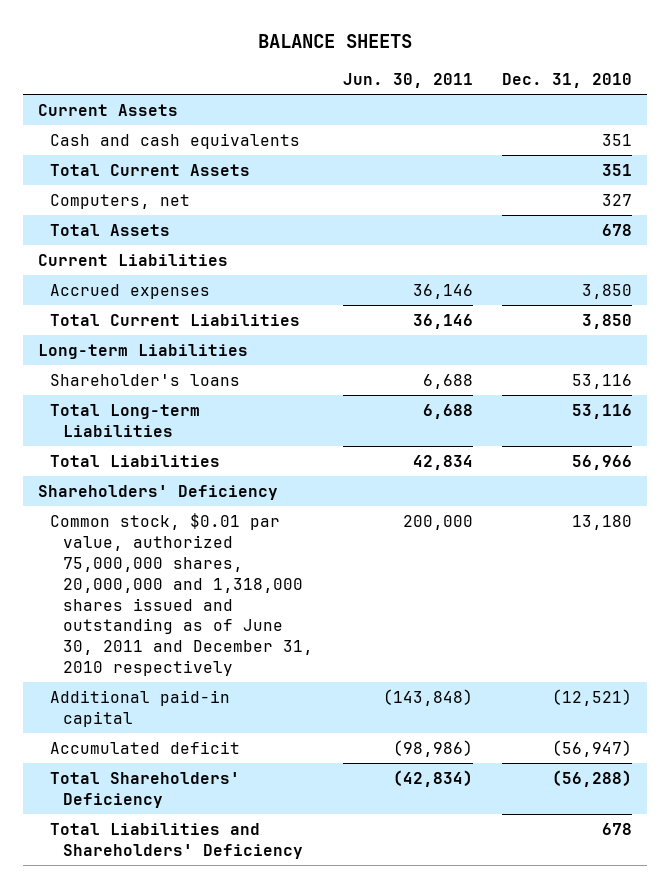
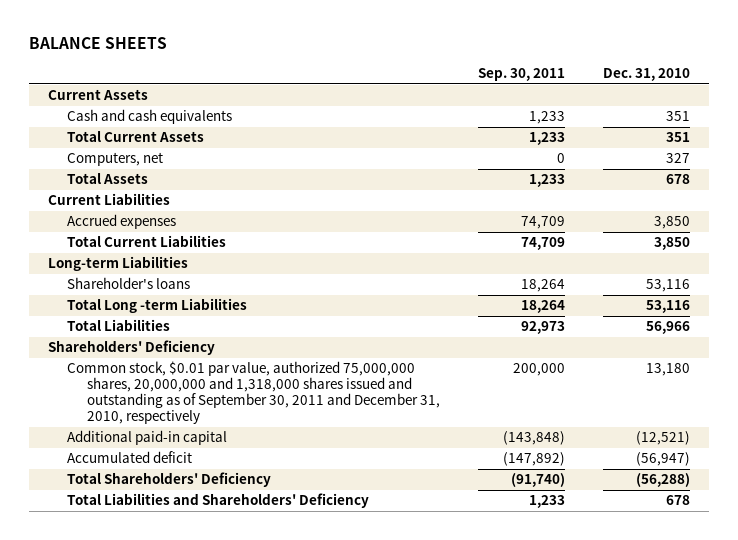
- | Jun. 30, 2011 | Dec. 31, 2010
+ | Sep. 30, 2011 | Dec. 31, 2010
- Total Long-term Liabilities | 6,688 | 53,116
+ Total Long -term Liabilities | 18,264 | 53,116
- Common stock, $0.01 par value, authorized 75,000,000 shares, 20,000,000 and 1,318,000 shares issued and outstanding as of June 30, 2011 and December 31, 2010 respectively | 200,000 | 13,180
+ Common stock, $0.01 par value, authorized 75,000,000 shares, 20,000,000 and 1,318,000 shares issued and outstanding as of September 30, 2011 and December 31, 2010, respectively | 200,000 | 13,180

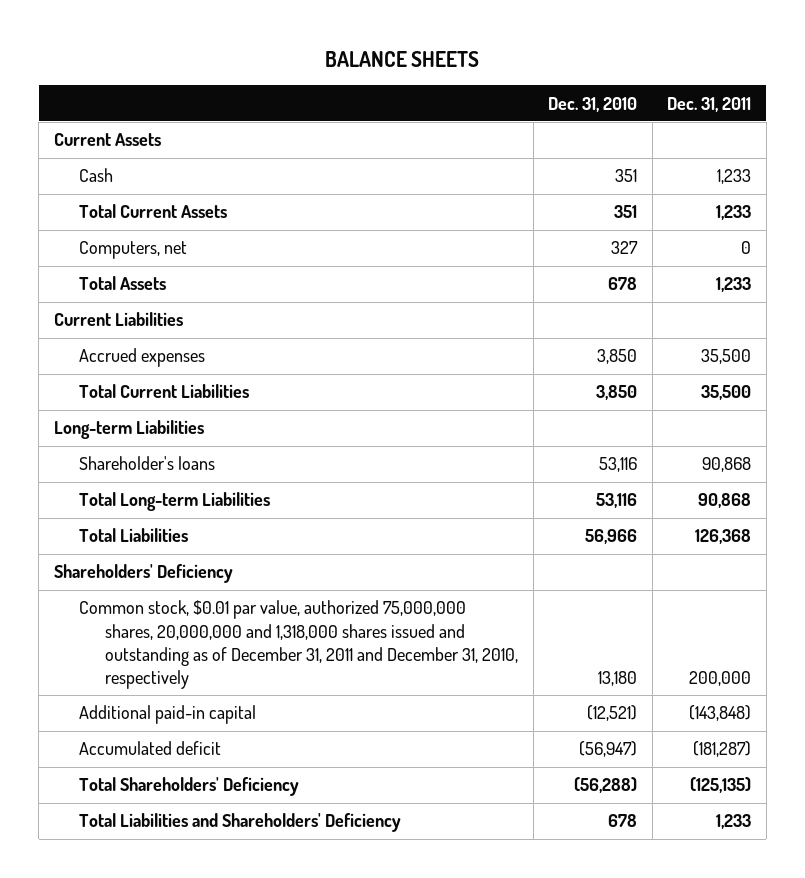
- | Sep. 30, 2011 | Dec. 31, 2010
+ | Dec. 31, 2010 | Dec. 31, 2011
- Cash and cash equivalents | 1,233 | 351
+ Cash | 351 | 1,233
- Total Long -term Liabilities | 18,264 | 53,116
+ Total Long-term Liabilities | 53,116 | 90,868
- Common stock, $0.01 par value, authorized 75,000,000 shares, 20,000,000 and 1,318,000 shares issued and outstanding as of September 30, 2011 and December 31, 2010, respectively | 200,000 | 13,180
+ Common stock, $0.01 par value, authorized 75,000,000 shares, 20,000,000 and 1,318,000 shares issued and outstanding as of December 31, 2011 and December 31, 2010, respectively | 13,180 | 200,000

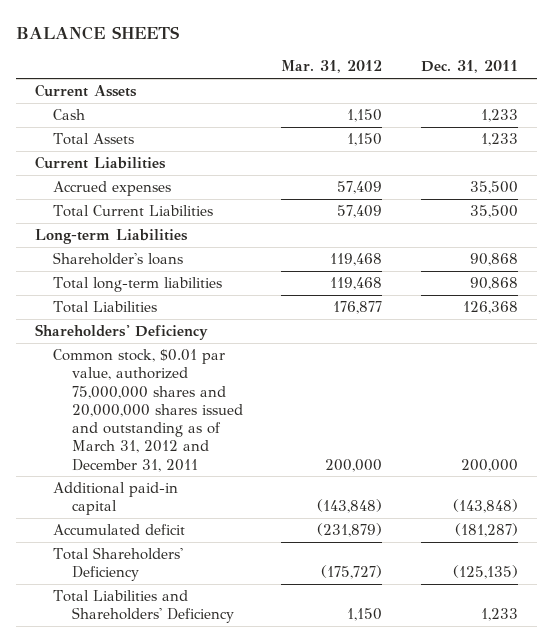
- | Dec. 31, 2010 | Dec. 31, 2011
+ | Mar. 31, 2012 | Dec. 31, 2011
- Total Current Assets | 351 | 1,233
- Computers, net | 327 | 0
- Total Long-term Liabilities | 53,116 | 90,868
+ Total long-term liabilities | 119,468 | 90,868
- Common stock, $0.01 par value, authorized 75,000,000 shares, 20,000,000 and 1,318,000 shares issued and outstanding as of December 31, 2011 and December 31, 2010, respectively | 13,180 | 200,000
+ Common stock, $0.01 par value, authorized 75,000,000 shares and 20,000,000 shares issued and outstanding as of March 31, 2012 and December 31, 2011 | 200,000 | 200,000

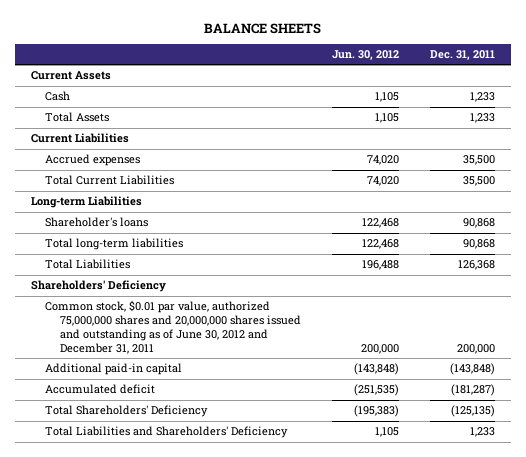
- | Mar. 31, 2012 | Dec. 31, 2011
+ | Jun. 30, 2012 | Dec. 31, 2011
- Common stock, $0.01 par value, authorized 75,000,000 shares and 20,000,000 shares issued and outstanding as of March 31, 2012 and December 31, 2011 | 200,000 | 200,000
+ Common stock, $0.01 par value, authorized 75,000,000 shares and 20,000,000 shares issued and outstanding as of June 30, 2012 and December 31, 2011 | 200,000 | 200,000

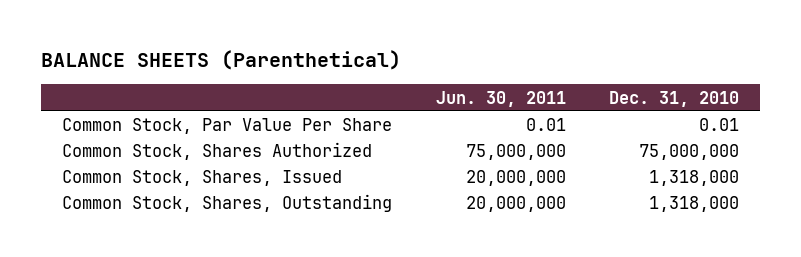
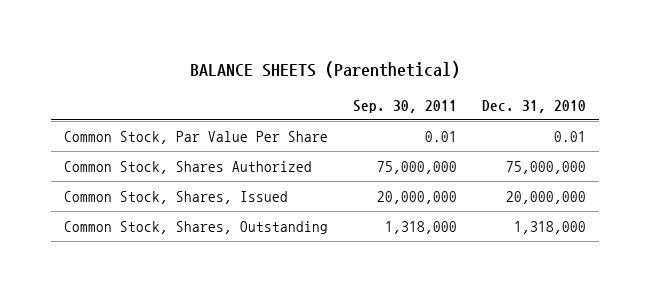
- | Jun. 30, 2011 | Dec. 31, 2010
+ | Sep. 30, 2011 | Dec. 31, 2010
- Common Stock, Shares, Issued | 20,000,000 | 1,318,000
+ Common Stock, Shares, Issued | 20,000,000 | 20,000,000

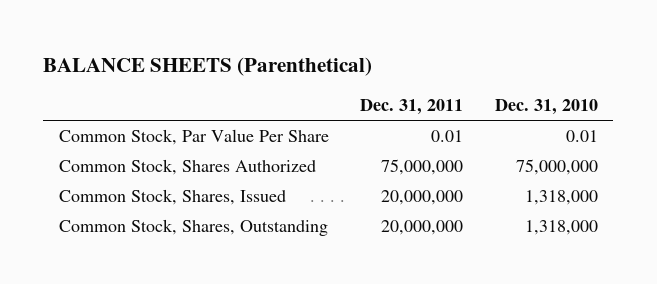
- | Sep. 30, 2011 | Dec. 31, 2010
+ | Dec. 31, 2011 | Dec. 31, 2010
- Common Stock, Shares, Issued | 20,000,000 | 20,000,000
+ Common Stock, Shares, Issued | 20,000,000 | 1,318,000

